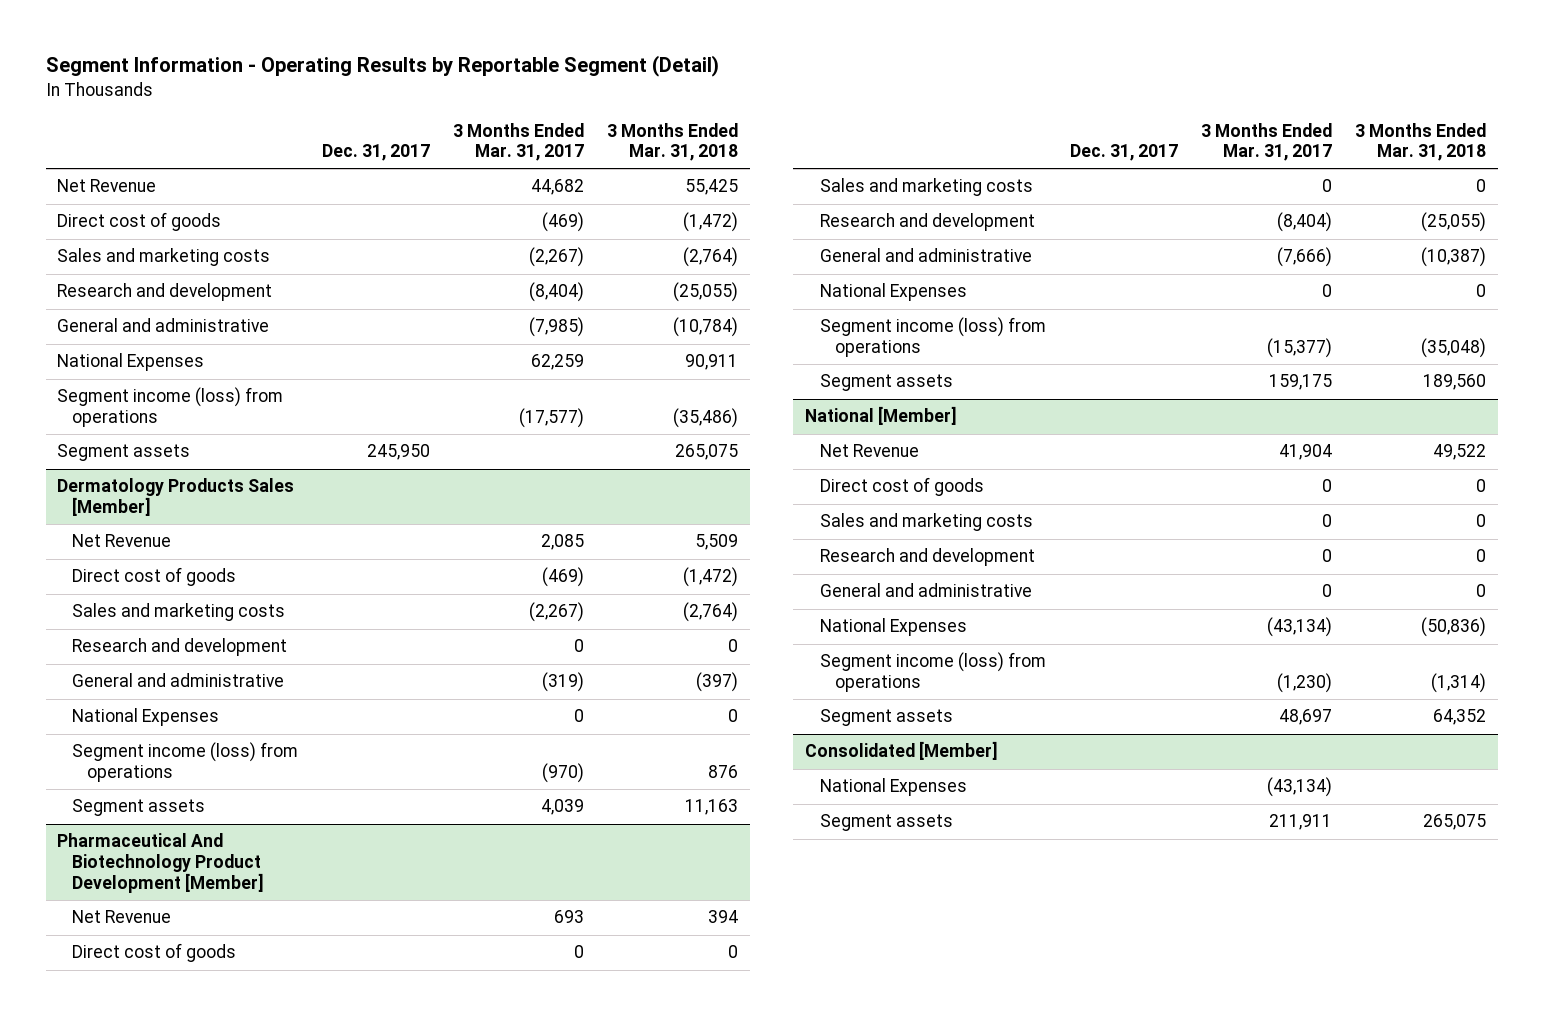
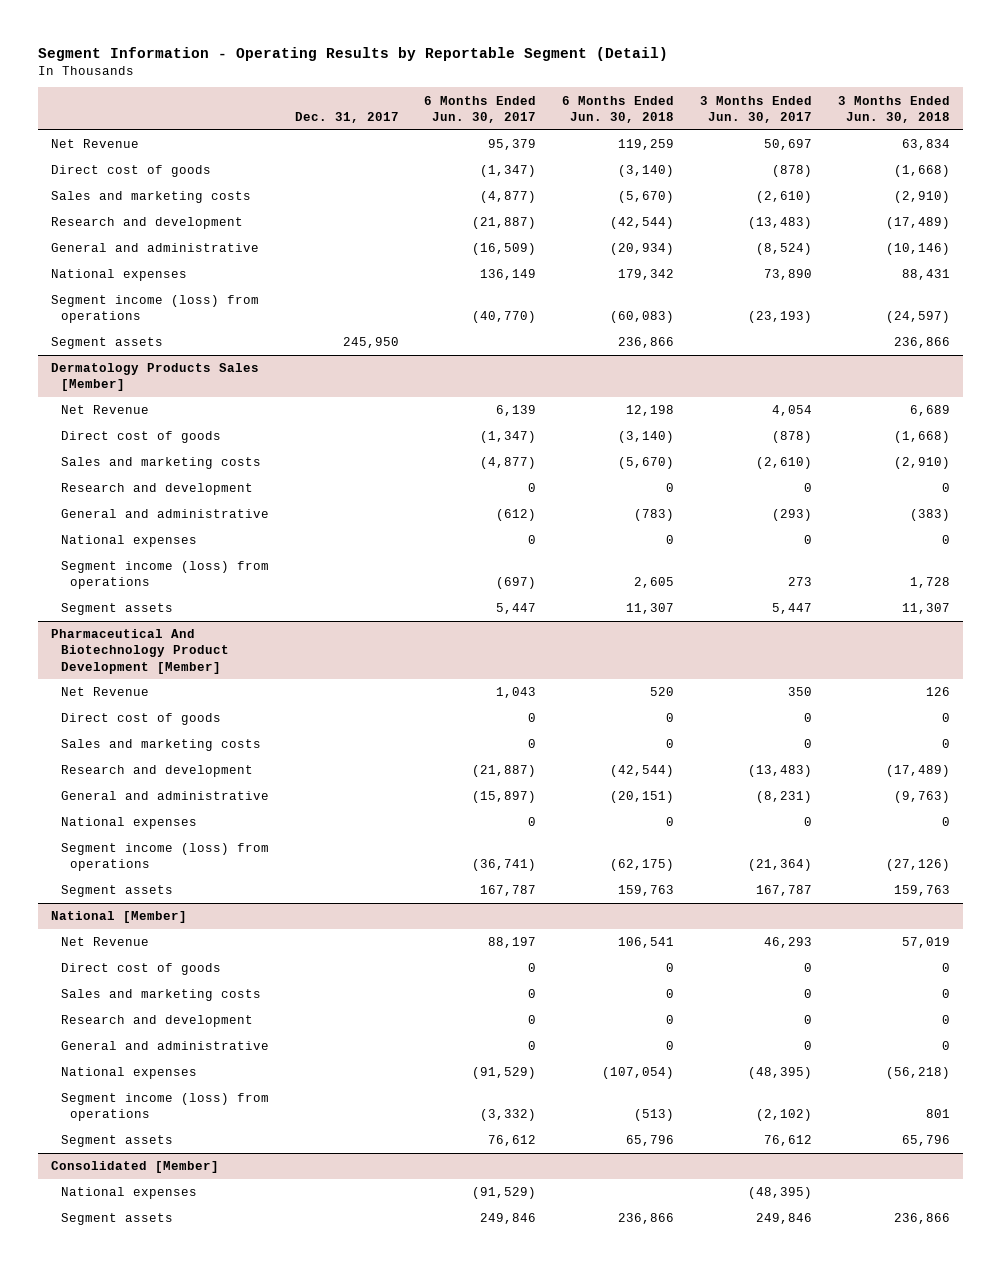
- | Dec. 31, 2017 | 3 Months Ended Mar. 31, 2017 | 3 Months Ended Mar. 31, 2018
+ | Dec. 31, 2017 | 6 Months Ended Jun. 30, 2017 | 6 Months Ended Jun. 30, 2018 | 3 Months Ended Jun. 30, 2017 | 3 Months Ended Jun. 30, 2018
- National Expenses | | 62,259 | 90,911
+ National expenses | | 136,149 | 179,342 | 73,890 | 88,431
@ Dermatology Products Sales [Member]
- National Expenses | | 0 | 0
+ National expenses | | 0 | 0 | 0 | 0
@ Pharmaceutical And Biotechnology Product Development [Member]
- National Expenses | | 0 | 0
+ National expenses | | 0 | 0 | 0 | 0
@ National [Member]
- National Expenses | | (43,134) | (50,836)
+ National expenses | | (91,529) | (107,054) | (48,395) | (56,218)
@ Consolidated [Member]
- National Expenses | | (43,134) |
+ National expenses | | (91,529) | | (48,395) |

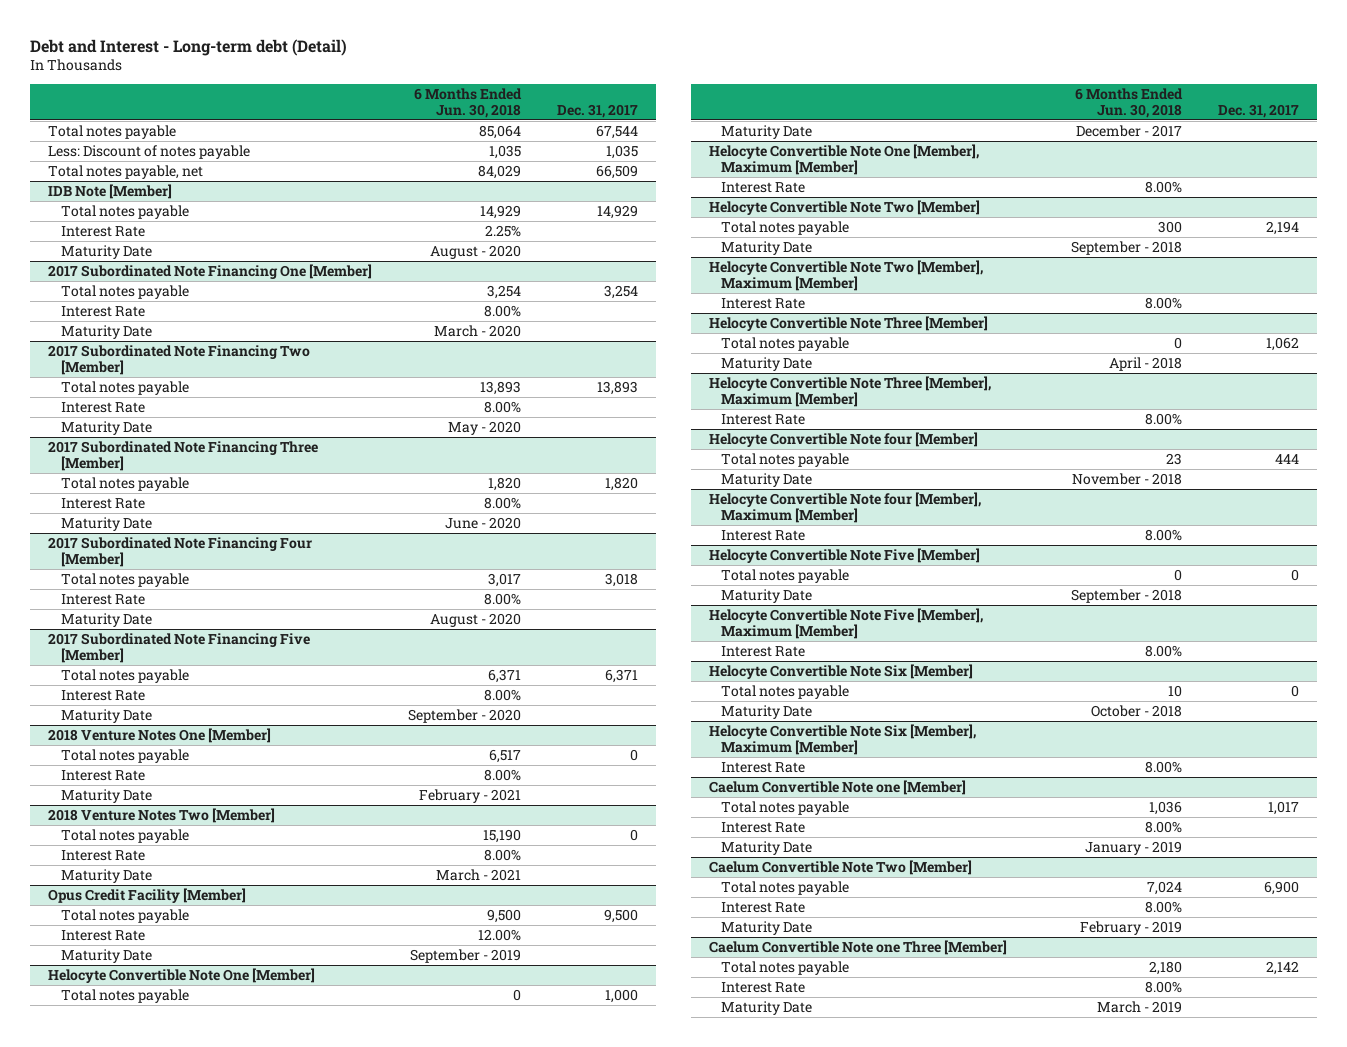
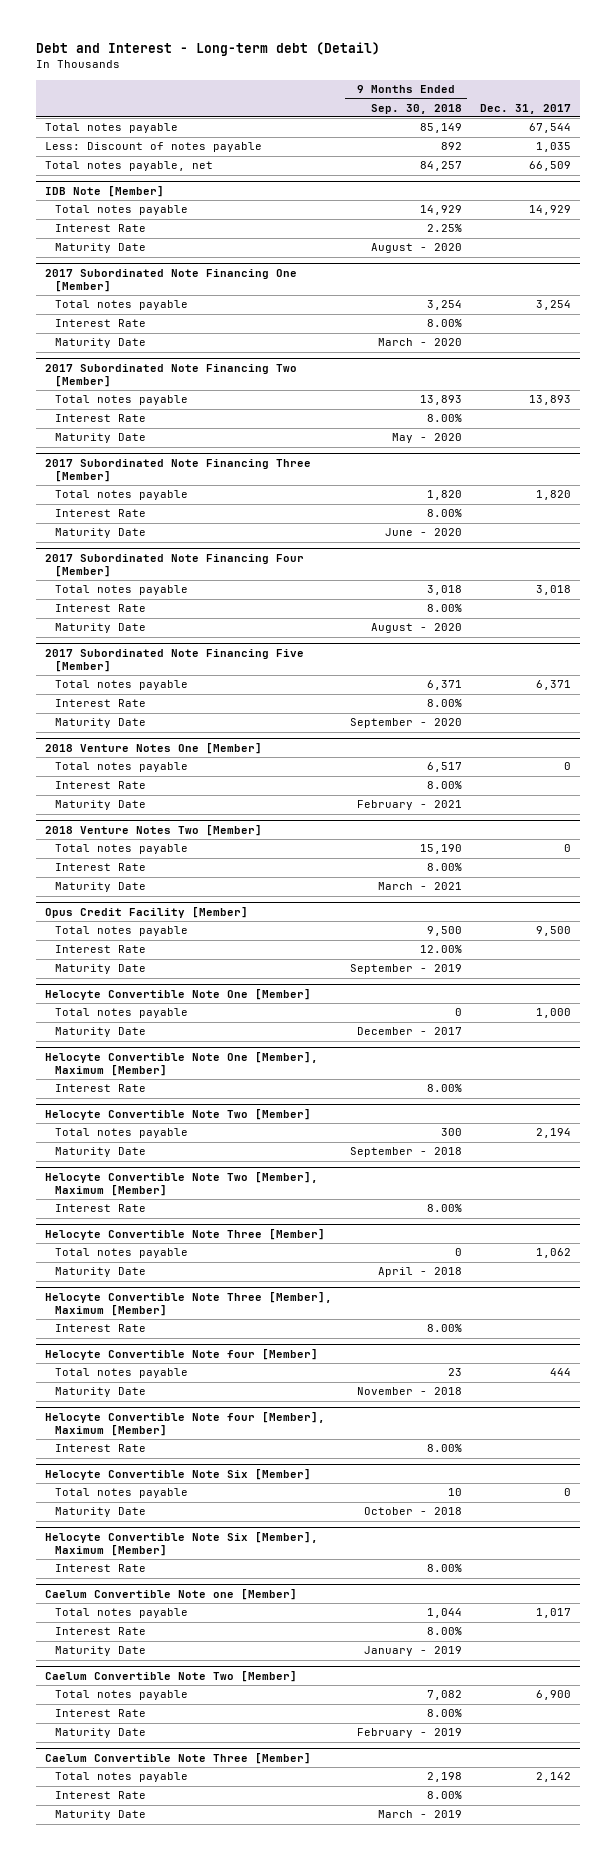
- | 6 Months Ended Jun. 30, 2018 | Dec. 31, 2017
+ | 9 Months Ended Sep. 30, 2018 | Dec. 31, 2017
- Helocyte Convertible Note Five [Member]
- Total notes payable | 0 | 0
- Maturity Date | September - 2018 |
- Helocyte Convertible Note Five [Member], Maximum [Member]
- Interest Rate | 8.00% |
- Caelum Convertible Note one Three [Member]
+ Caelum Convertible Note Three [Member]

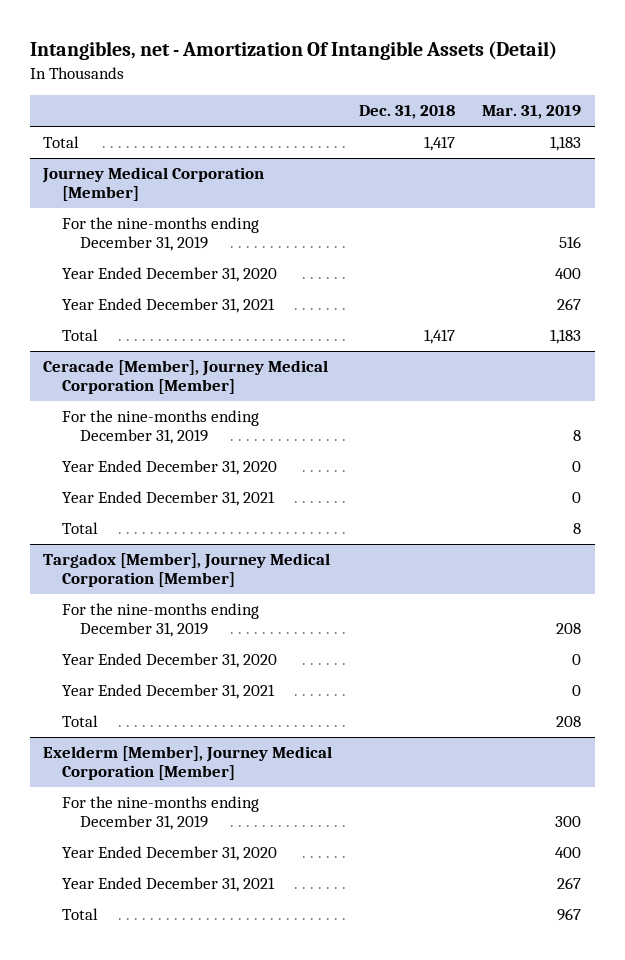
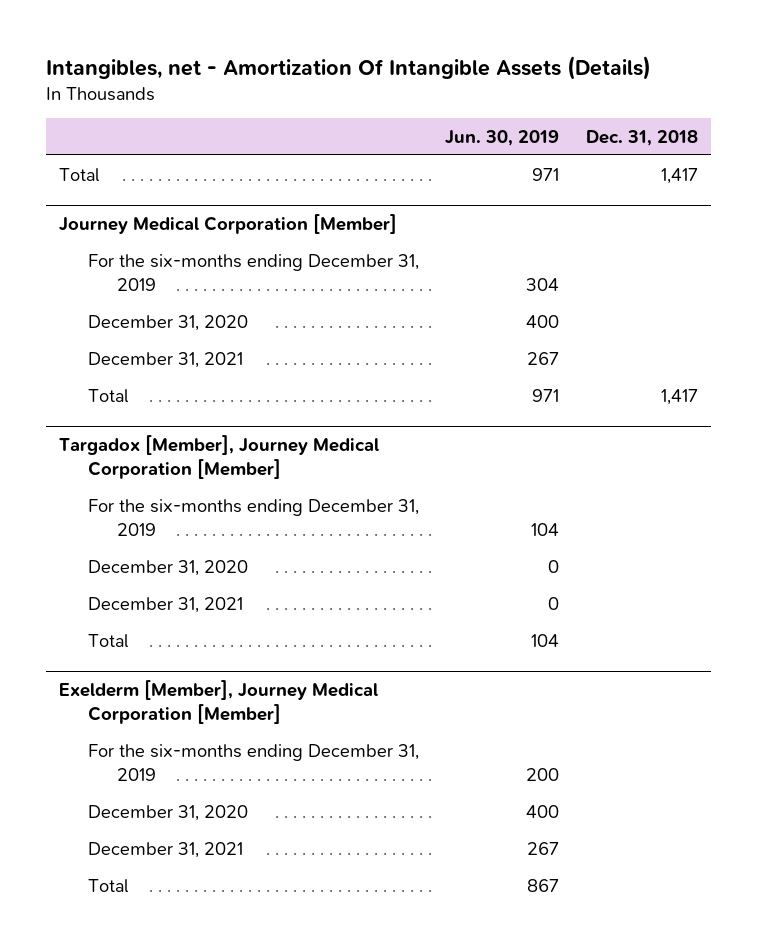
- Intangibles, net - Amortization Of Intangible Assets (Detail)
+ Intangibles, net - Amortization Of Intangible Assets (Details)
- | Dec. 31, 2018 | Mar. 31, 2019
+ | Jun. 30, 2019 | Dec. 31, 2018
@ Journey Medical Corporation [Member]
- For the nine-months ending December 31, 2019 | | 516
- Year Ended December 31, 2020 | | 400
- Year Ended December 31, 2021 | | 267
+ For the six-months ending December 31, 2019 | 304 |
+ December 31, 2020 | 400 |
+ December 31, 2021 | 267 |
- Ceracade [Member], Journey Medical Corporation [Member]
- For the nine-months ending December 31, 2019 | | 8
- Year Ended December 31, 2020 | | 0
- Year Ended December 31, 2021 | | 0
- Total | | 8
@ Targadox [Member], Journey Medical Corporation [Member]
- For the nine-months ending December 31, 2019 | | 208
- Year Ended December 31, 2020 | | 0
- Year Ended December 31, 2021 | | 0
+ For the six-months ending December 31, 2019 | 104 |
+ December 31, 2020 | 0 |
+ December 31, 2021 | 0 |
@ Exelderm [Member], Journey Medical Corporation [Member]
- For the nine-months ending December 31, 2019 | | 300
- Year Ended December 31, 2020 | | 400
- Year Ended December 31, 2021 | | 267
+ For the six-months ending December 31, 2019 | 200 |
+ December 31, 2020 | 400 |
+ December 31, 2021 | 267 |

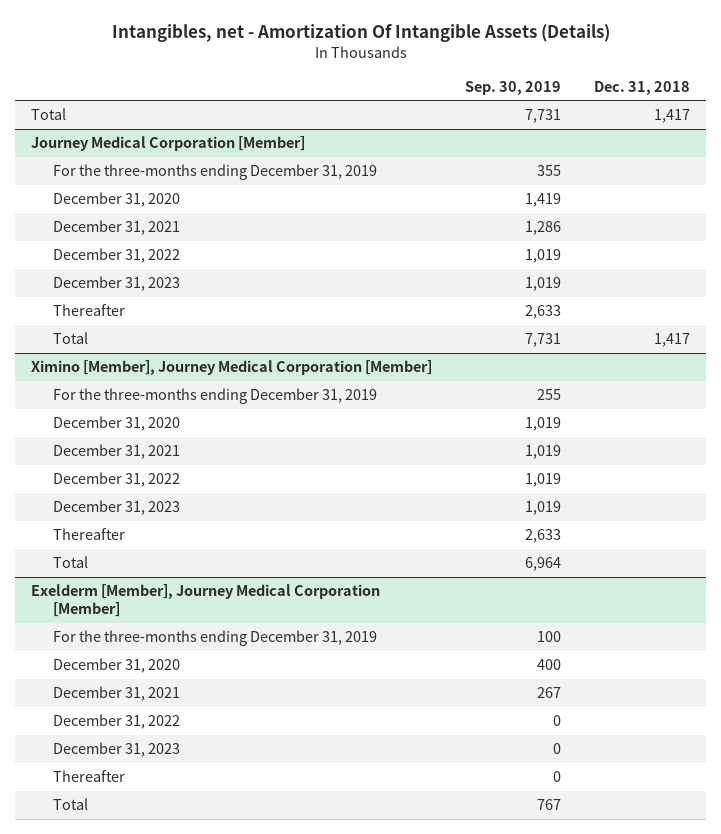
- | Jun. 30, 2019 | Dec. 31, 2018
+ | Sep. 30, 2019 | Dec. 31, 2018
@ Journey Medical Corporation [Member]
- For the six-months ending December 31, 2019 | 304 |
+ For the three-months ending December 31, 2019 | 355 |
+ December 31, 2022 | 1,019 |
+ December 31, 2023 | 1,019 |
+ Thereafter | 2,633 |
- Targadox [Member], Journey Medical Corporation [Member]
- For the six-months ending December 31, 2019 | 104 |
+ Ximino [Member], Journey Medical Corporation [Member]
+ For the three-months ending December 31, 2019 | 255 |
+ December 31, 2022 | 1,019 |
+ December 31, 2023 | 1,019 |
+ Thereafter | 2,633 |
@ Exelderm [Member], Journey Medical Corporation [Member]
- For the six-months ending December 31, 2019 | 200 |
+ For the three-months ending December 31, 2019 | 100 |
+ December 31, 2022 | 0 |
+ December 31, 2023 | 0 |
+ Thereafter | 0 |

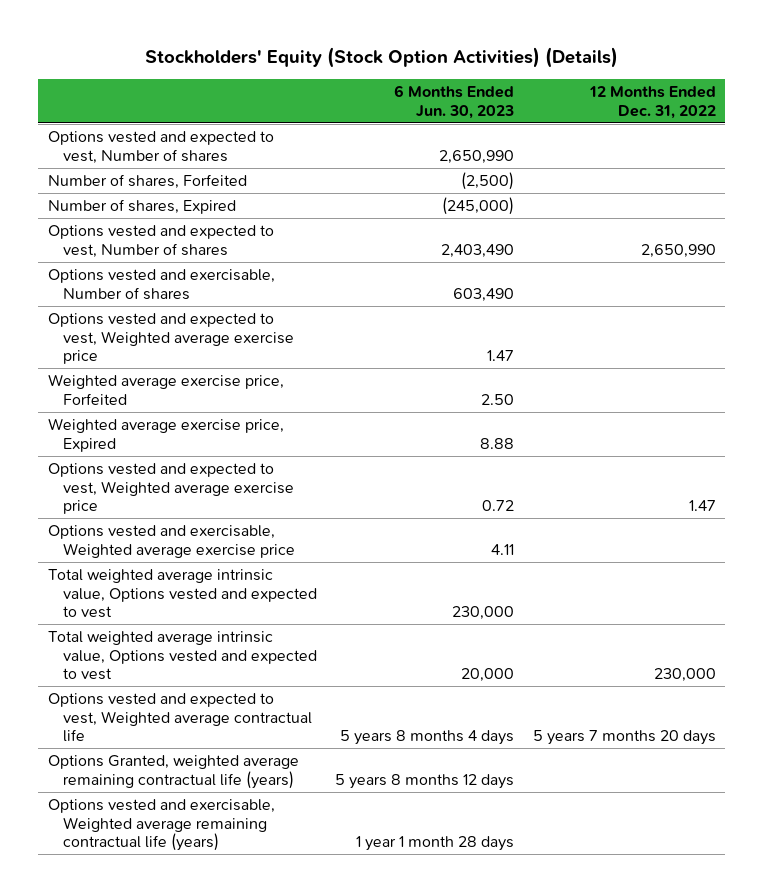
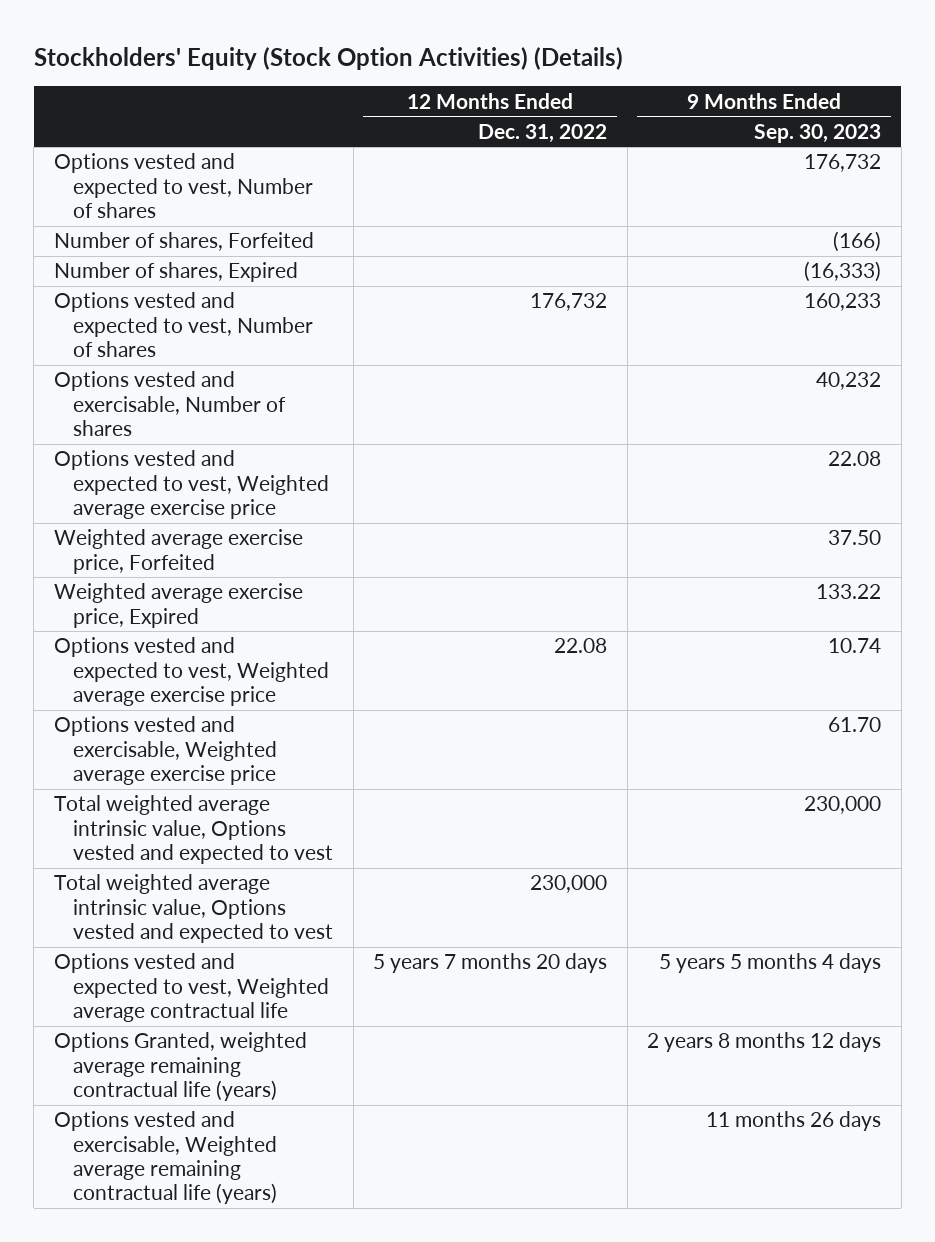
- | 6 Months Ended Jun. 30, 2023 | 12 Months Ended Dec. 31, 2022
+ | 12 Months Ended Dec. 31, 2022 | 9 Months Ended Sep. 30, 2023
- Options vested and expected to vest, Number of shares | 2,403,490 | 2,650,990
+ Options vested and expected to vest, Number of shares | 176,732 | 160,233
- Options vested and expected to vest, Weighted average exercise price | 0.72 | 1.47
+ Options vested and expected to vest, Weighted average exercise price | 22.08 | 10.74

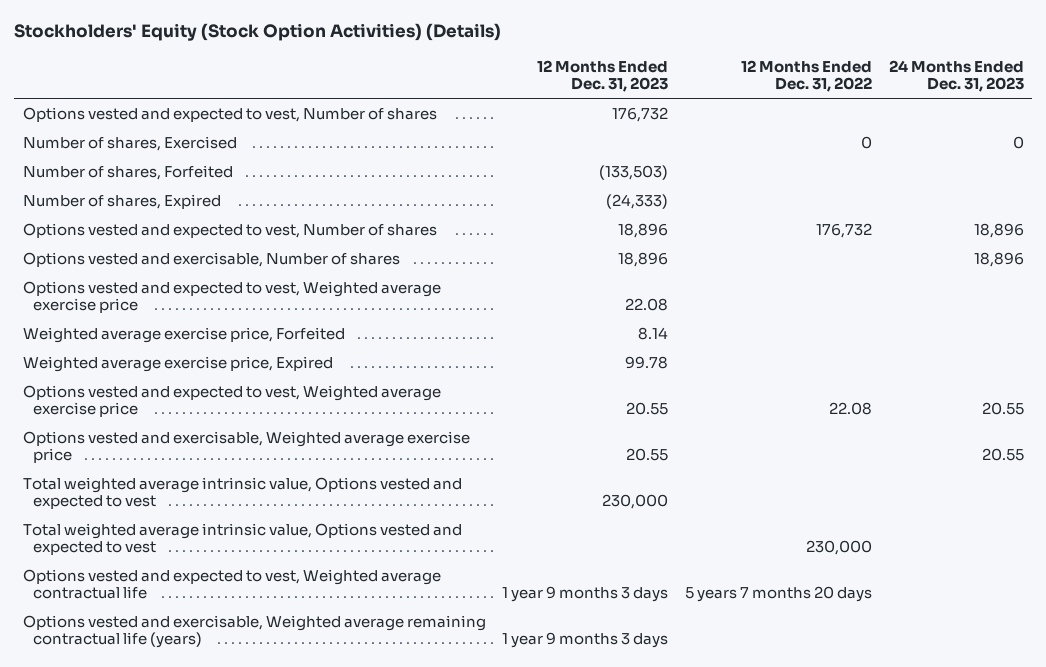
- | 12 Months Ended Dec. 31, 2022 | 9 Months Ended Sep. 30, 2023
+ | 12 Months Ended Dec. 31, 2023 | 12 Months Ended Dec. 31, 2022 | 24 Months Ended Dec. 31, 2023
+ Number of shares, Exercised | | 0 | 0
- Options Granted, weighted average remaining contractual life (years) | | 2 years 8 months 12 days

